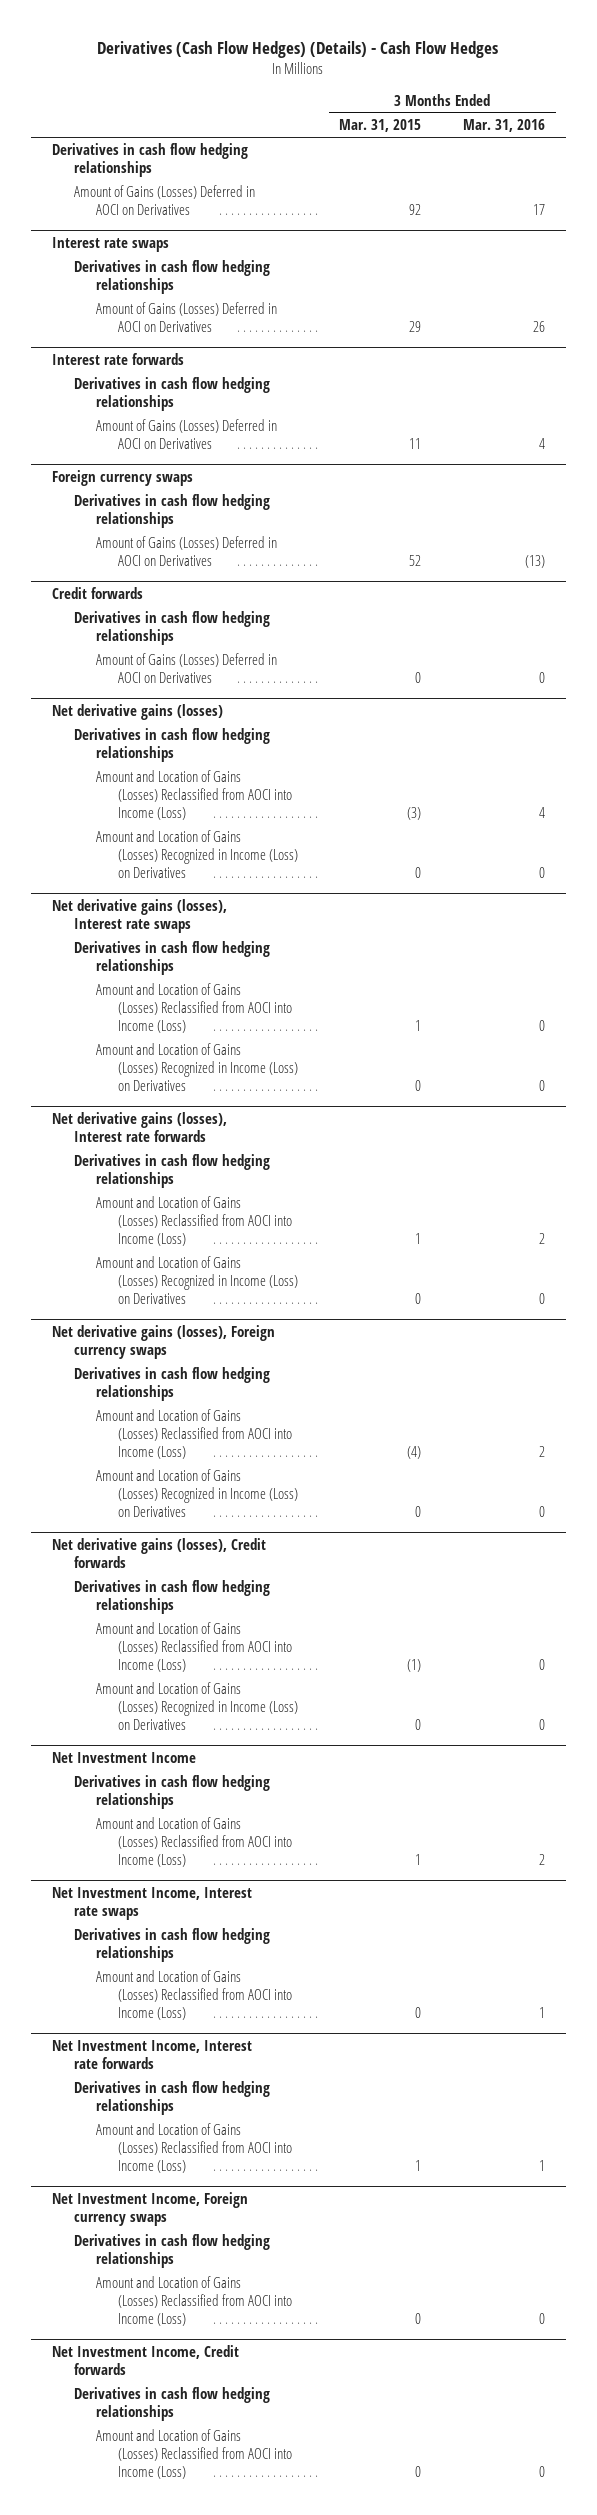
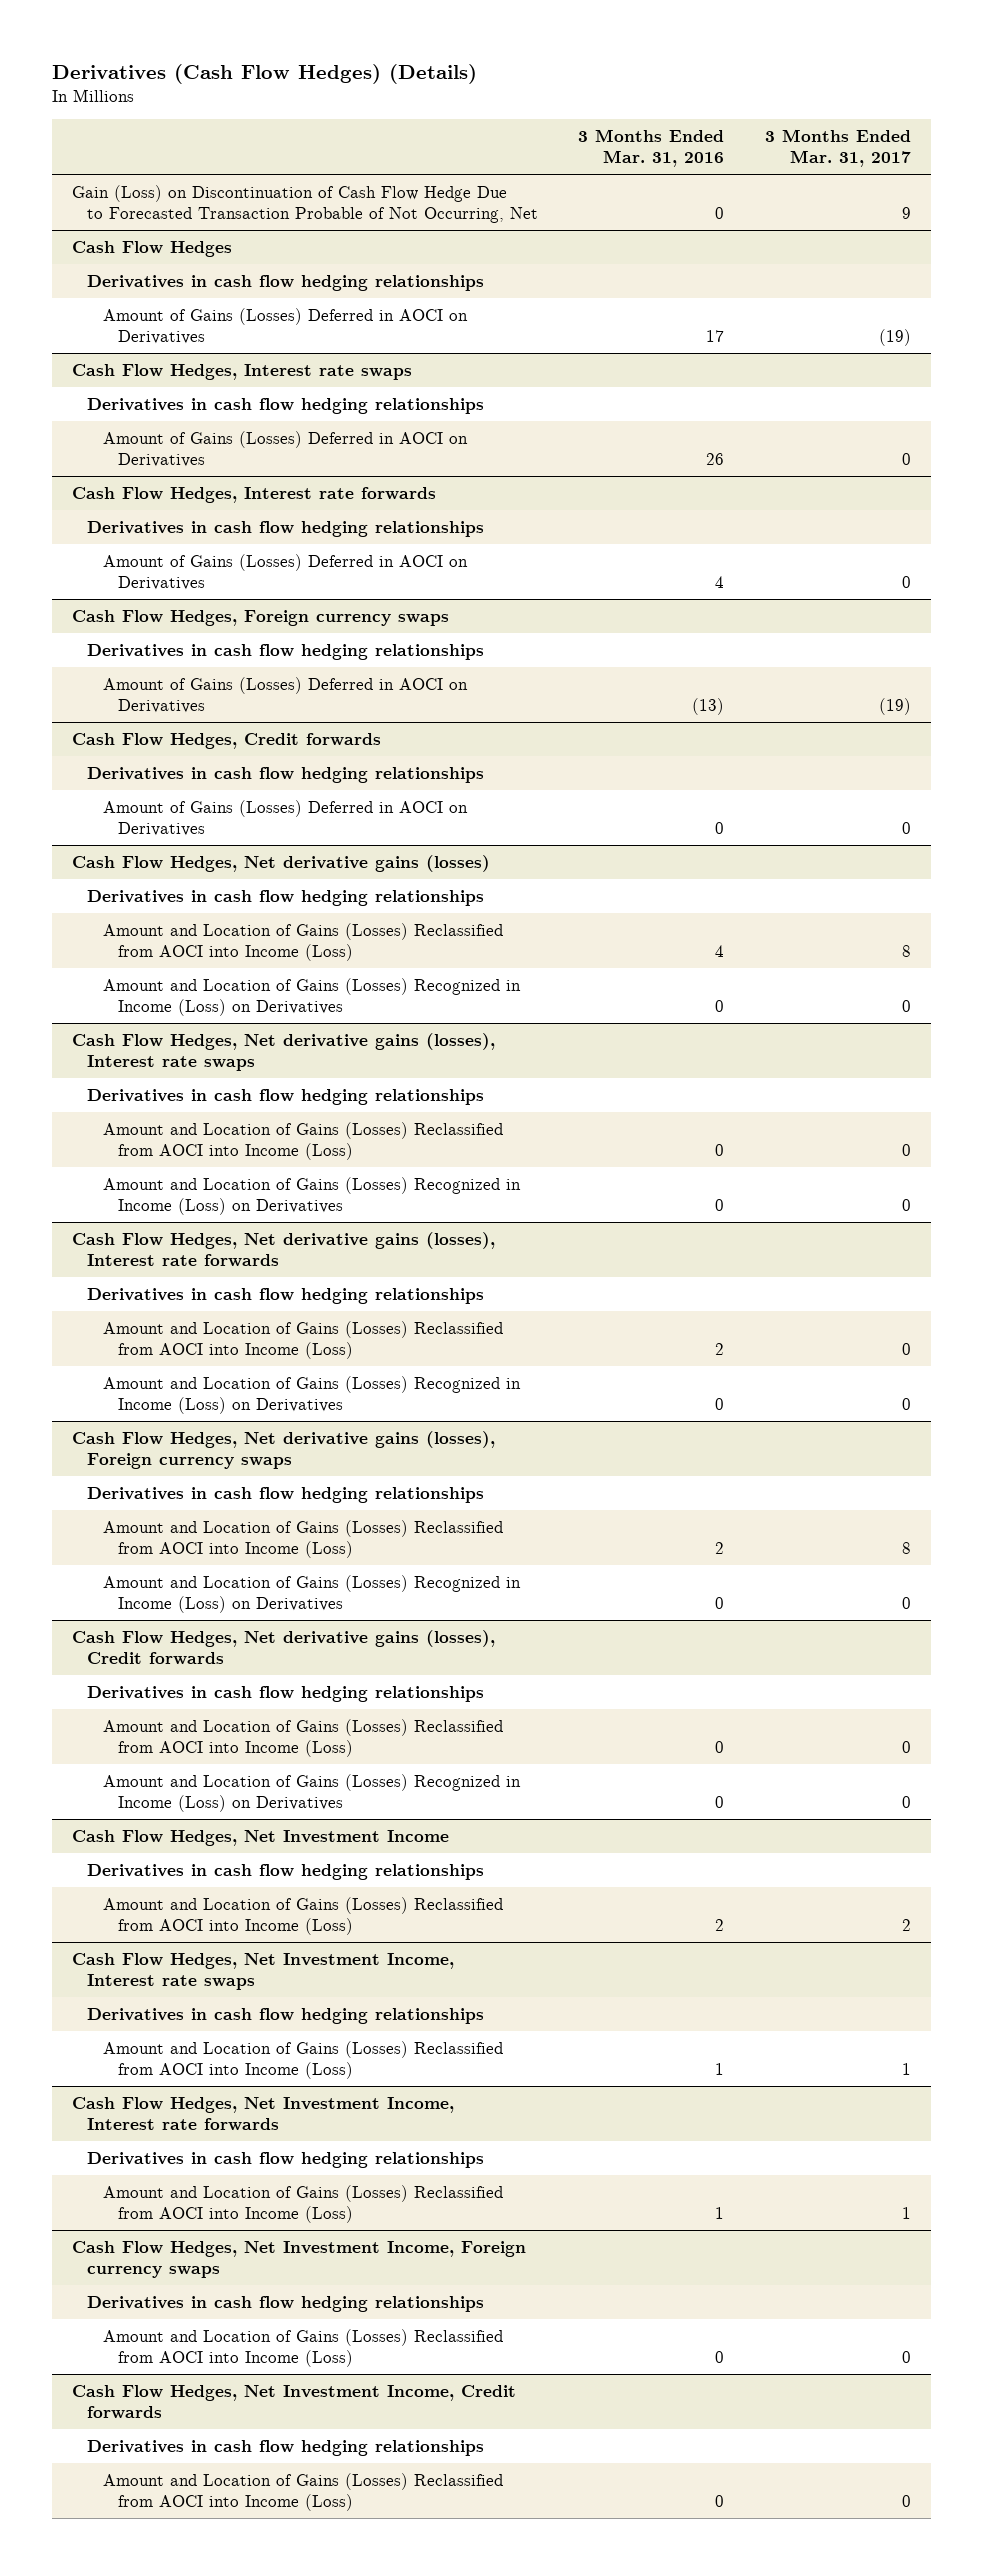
- Derivatives (Cash Flow Hedges) (Details) - Cash Flow Hedges
+ Derivatives (Cash Flow Hedges) (Details)
- | 3 Months Ended Mar. 31, 2015 | 3 Months Ended Mar. 31, 2016
+ | 3 Months Ended Mar. 31, 2016 | 3 Months Ended Mar. 31, 2017
+ Gain (Loss) on Discontinuation of Cash Flow Hedge Due to Forecasted Transaction Probable of Not Occurring, Net | 0 | 9
+ Cash Flow Hedges
- Interest rate swaps
+ Cash Flow Hedges, Interest rate swaps
- Interest rate forwards
+ Cash Flow Hedges, Interest rate forwards
- Foreign currency swaps
+ Cash Flow Hedges, Foreign currency swaps
- Credit forwards
+ Cash Flow Hedges, Credit forwards
- Net derivative gains (losses)
+ Cash Flow Hedges, Net derivative gains (losses)
- Net derivative gains (losses), Interest rate swaps
+ Cash Flow Hedges, Net derivative gains (losses), Interest rate swaps
- Net derivative gains (losses), Interest rate forwards
+ Cash Flow Hedges, Net derivative gains (losses), Interest rate forwards
- Net derivative gains (losses), Foreign currency swaps
+ Cash Flow Hedges, Net derivative gains (losses), Foreign currency swaps
- Net derivative gains (losses), Credit forwards
+ Cash Flow Hedges, Net derivative gains (losses), Credit forwards
- Net Investment Income
+ Cash Flow Hedges, Net Investment Income
- Net Investment Income, Interest rate swaps
+ Cash Flow Hedges, Net Investment Income, Interest rate swaps
- Net Investment Income, Interest rate forwards
+ Cash Flow Hedges, Net Investment Income, Interest rate forwards
- Net Investment Income, Foreign currency swaps
+ Cash Flow Hedges, Net Investment Income, Foreign currency swaps
- Net Investment Income, Credit forwards
+ Cash Flow Hedges, Net Investment Income, Credit forwards

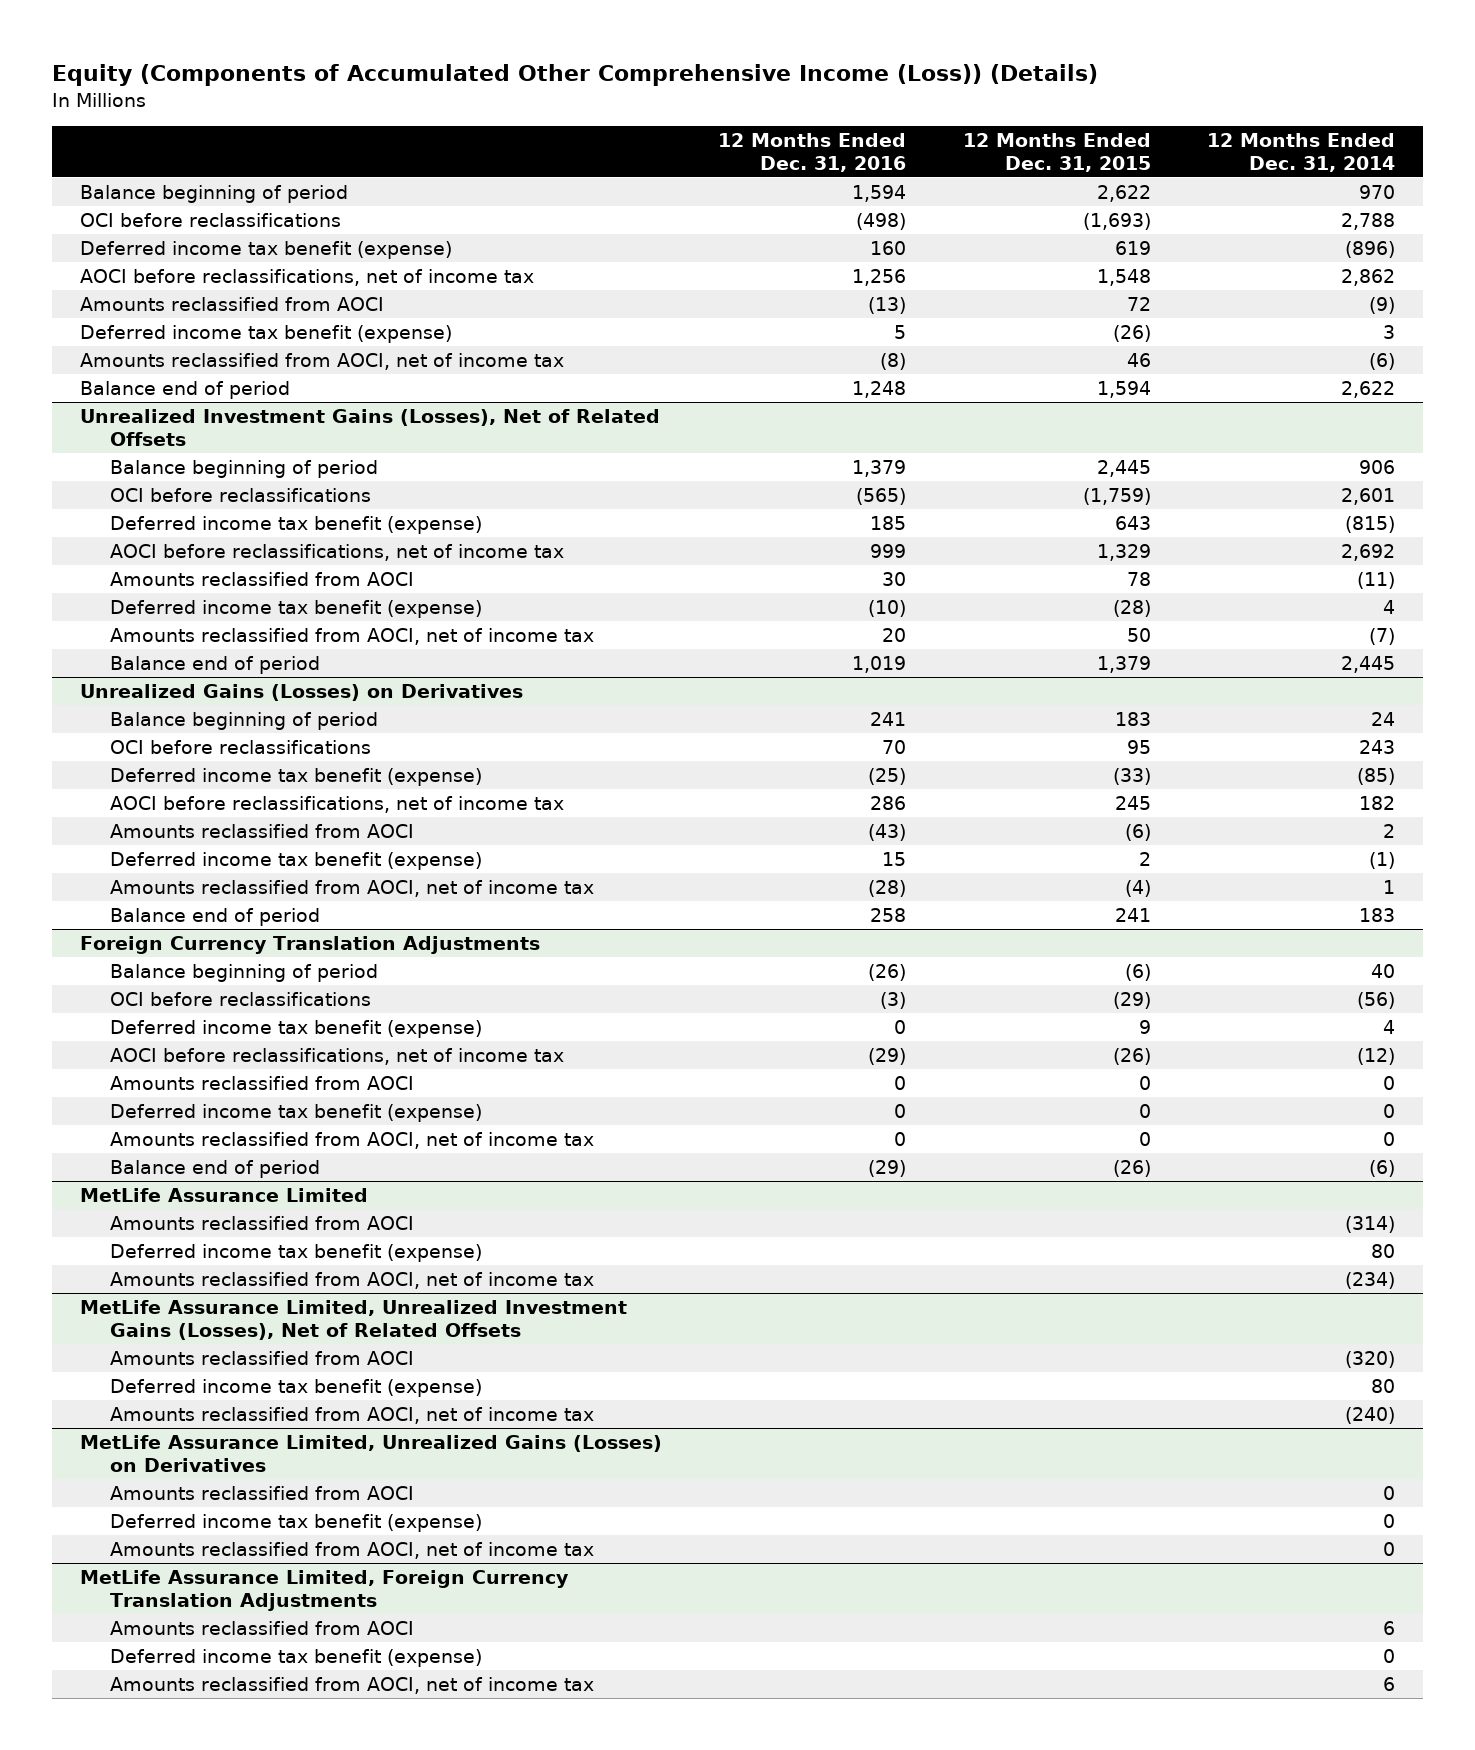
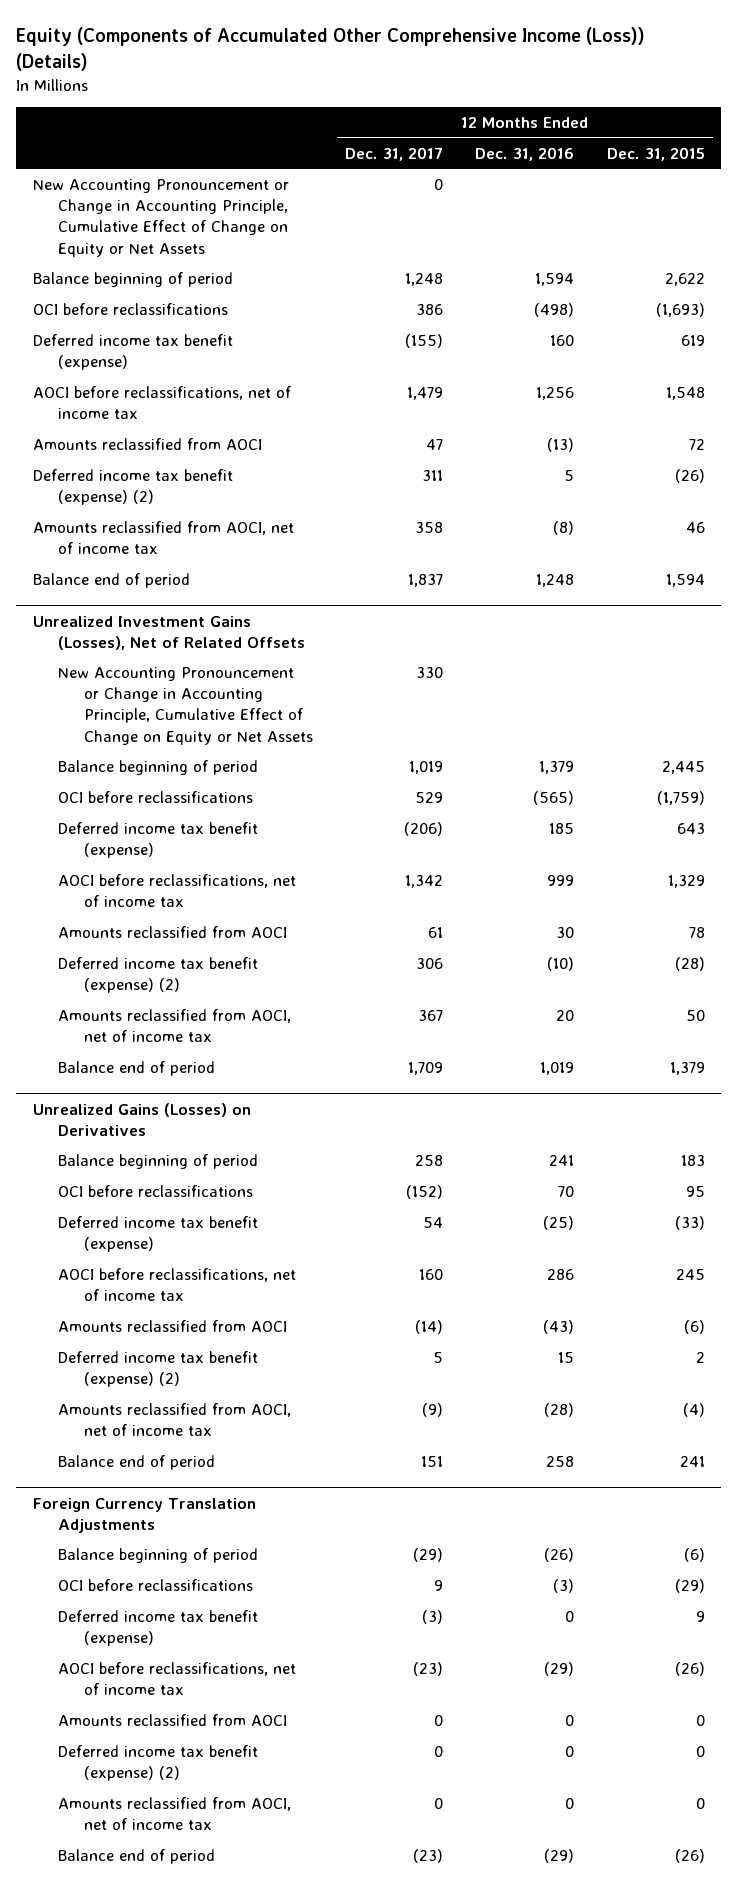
- | 12 Months Ended Dec. 31, 2016 | 12 Months Ended Dec. 31, 2015 | 12 Months Ended Dec. 31, 2014
+ | 12 Months Ended Dec. 31, 2017 | 12 Months Ended Dec. 31, 2016 | 12 Months Ended Dec. 31, 2015
+ New Accounting Pronouncement or Change in Accounting Principle, Cumulative Effect of Change on Equity or Net Assets | 0 | |
- Deferred income tax benefit (expense) | 5 | (26) | 3
+ Deferred income tax benefit (expense) (2) | 311 | 5 | (26)
@ Unrealized Investment Gains (Losses), Net of Related Offsets
+ New Accounting Pronouncement or Change in Accounting Principle, Cumulative Effect of Change on Equity or Net Assets | 330 | |
- Deferred income tax benefit (expense) | (10) | (28) | 4
+ Deferred income tax benefit (expense) (2) | 306 | (10) | (28)
@ Unrealized Gains (Losses) on Derivatives
- Deferred income tax benefit (expense) | 15 | 2 | (1)
+ Deferred income tax benefit (expense) (2) | 5 | 15 | 2
@ Foreign Currency Translation Adjustments
- Deferred income tax benefit (expense) | 0 | 0 | 0
+ Deferred income tax benefit (expense) (2) | 0 | 0 | 0
- MetLife Assurance Limited
- Amounts reclassified from AOCI | | | (314)
- Deferred income tax benefit (expense) | | | 80
- Amounts reclassified from AOCI, net of income tax | | | (234)
- MetLife Assurance Limited, Unrealized Investment Gains (Losses), Net of Related Offsets
- Amounts reclassified from AOCI | | | (320)
- Deferred income tax benefit (expense) | | | 80
- Amounts reclassified from AOCI, net of income tax | | | (240)
- MetLife Assurance Limited, Unrealized Gains (Losses) on Derivatives
- Amounts reclassified from AOCI | | | 0
- Deferred income tax benefit (expense) | | | 0
- Amounts reclassified from AOCI, net of income tax | | | 0
- MetLife Assurance Limited, Foreign Currency Translation Adjustments
- Amounts reclassified from AOCI | | | 6
- Deferred income tax benefit (expense) | | | 0
- Amounts reclassified from AOCI, net of income tax | | | 6

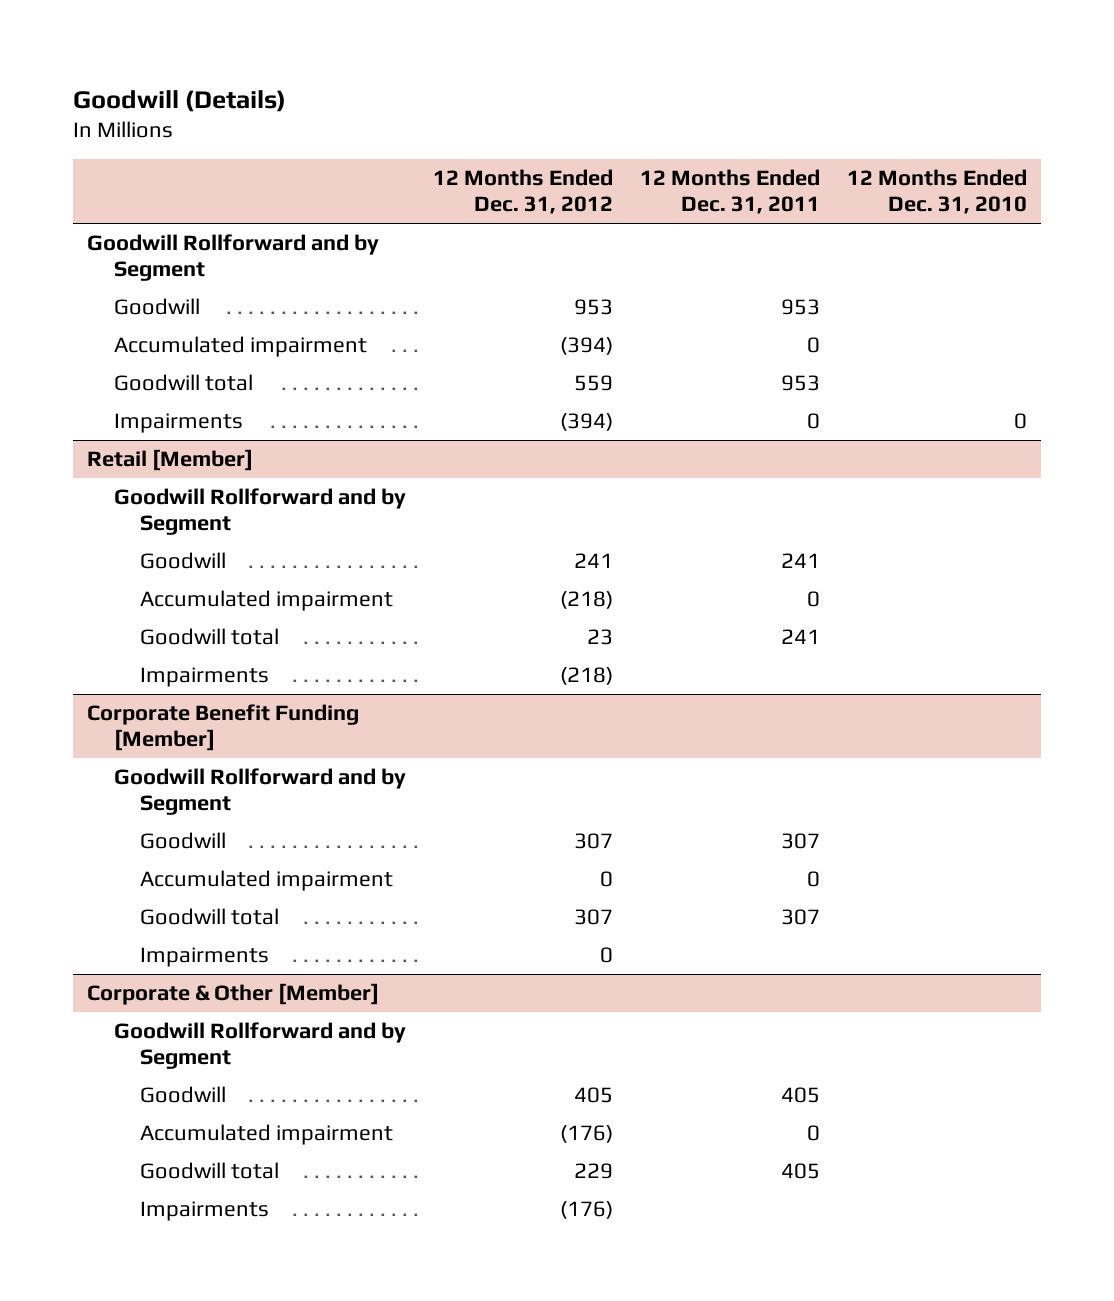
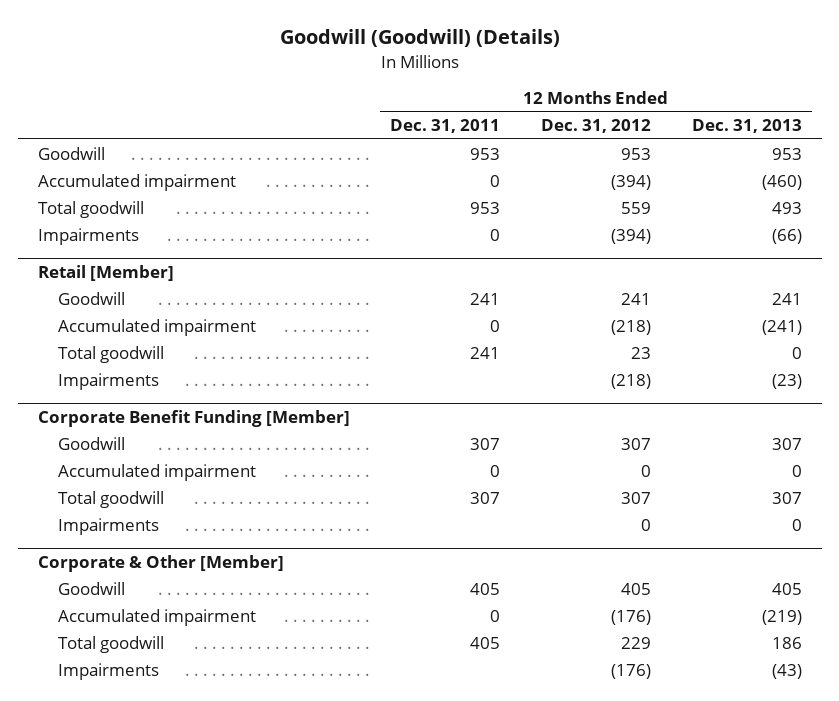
- Goodwill (Details)
+ Goodwill (Goodwill) (Details)
- | 12 Months Ended Dec. 31, 2012 | 12 Months Ended Dec. 31, 2011 | 12 Months Ended Dec. 31, 2010
+ | 12 Months Ended Dec. 31, 2011 | 12 Months Ended Dec. 31, 2012 | 12 Months Ended Dec. 31, 2013
- Goodwill Rollforward and by Segment
- Goodwill total | 559 | 953 |
+ Total goodwill | 953 | 559 | 493
@ Retail [Member]
- Goodwill Rollforward and by Segment
- Goodwill total | 23 | 241 |
+ Total goodwill | 241 | 23 | 0
@ Corporate Benefit Funding [Member]
- Goodwill Rollforward and by Segment
- Goodwill total | 307 | 307 |
+ Total goodwill | 307 | 307 | 307
@ Corporate & Other [Member]
- Goodwill Rollforward and by Segment
- Goodwill total | 229 | 405 |
+ Total goodwill | 405 | 229 | 186

